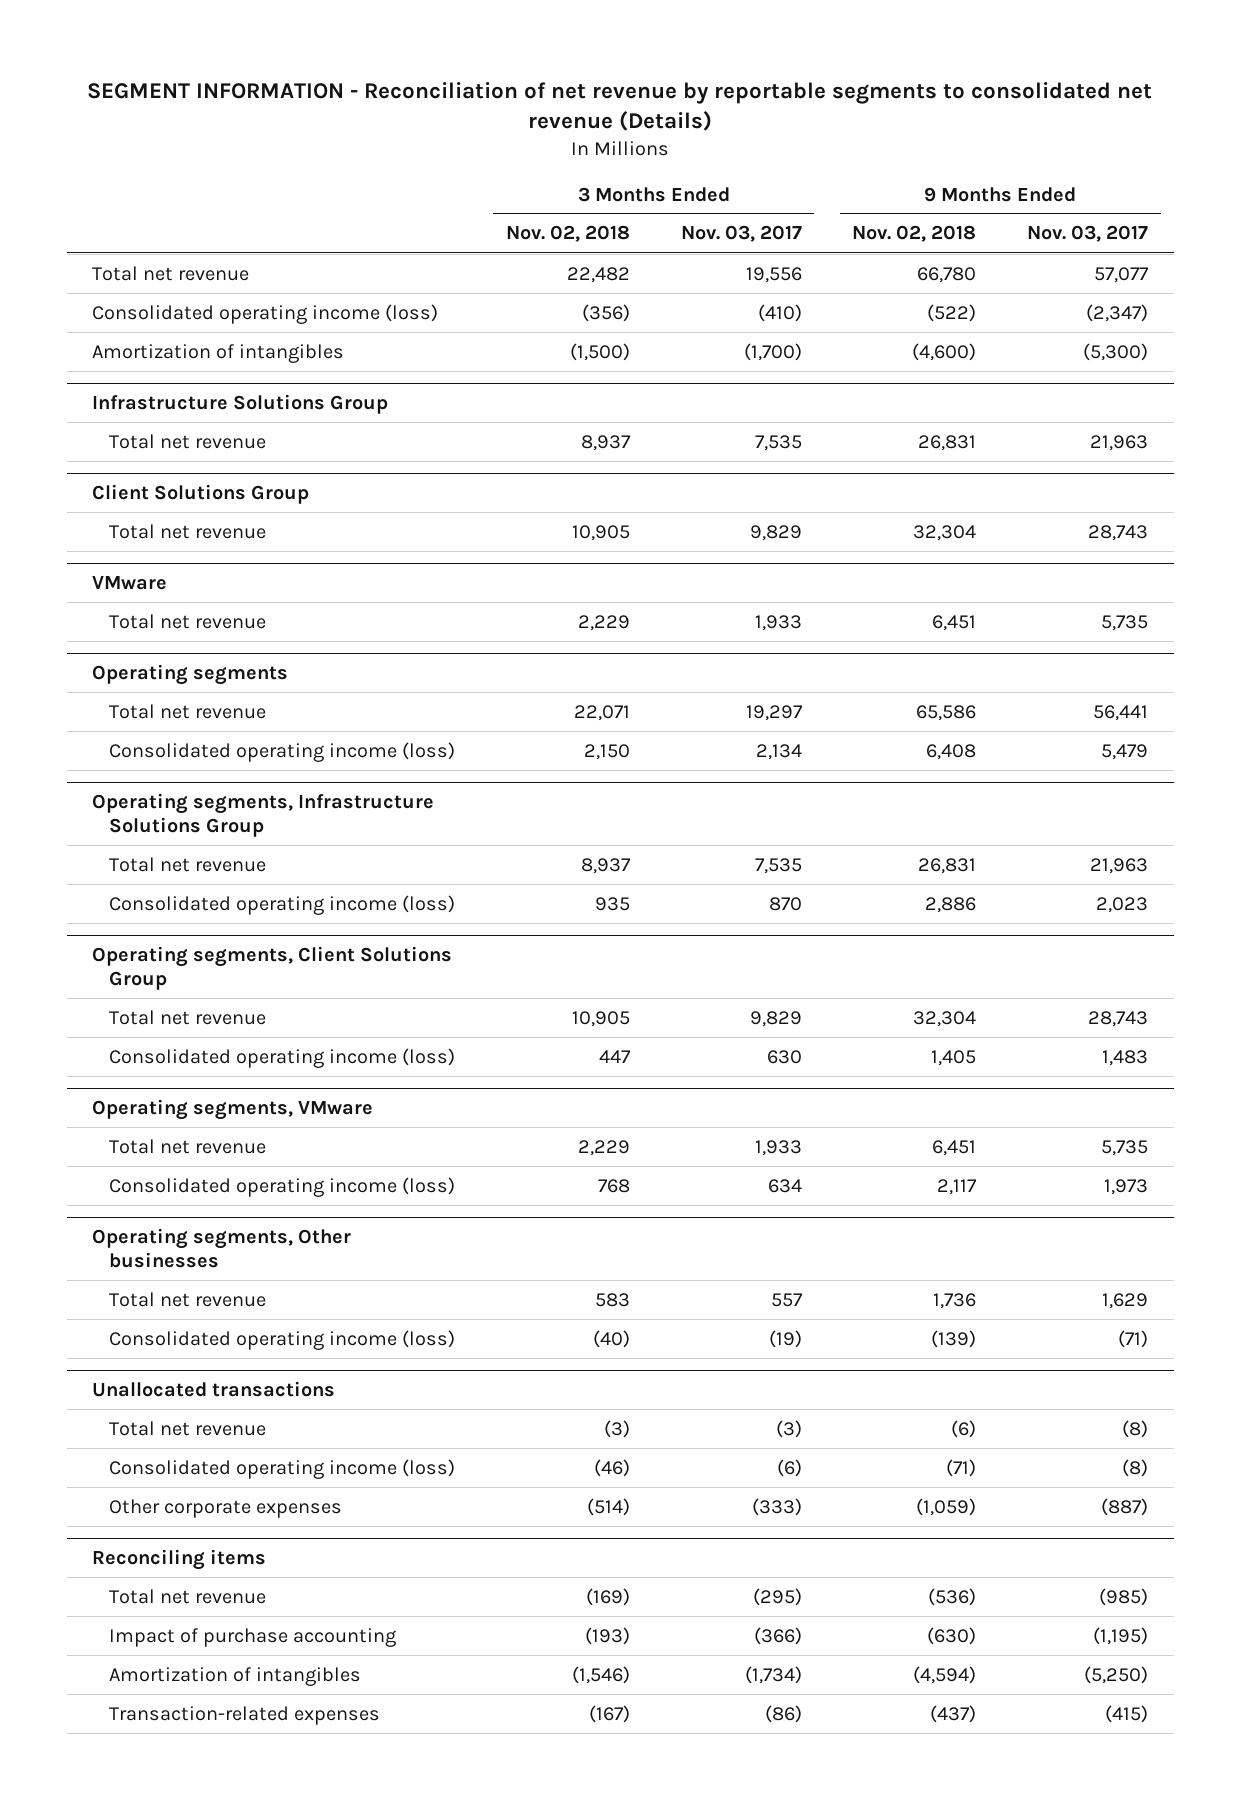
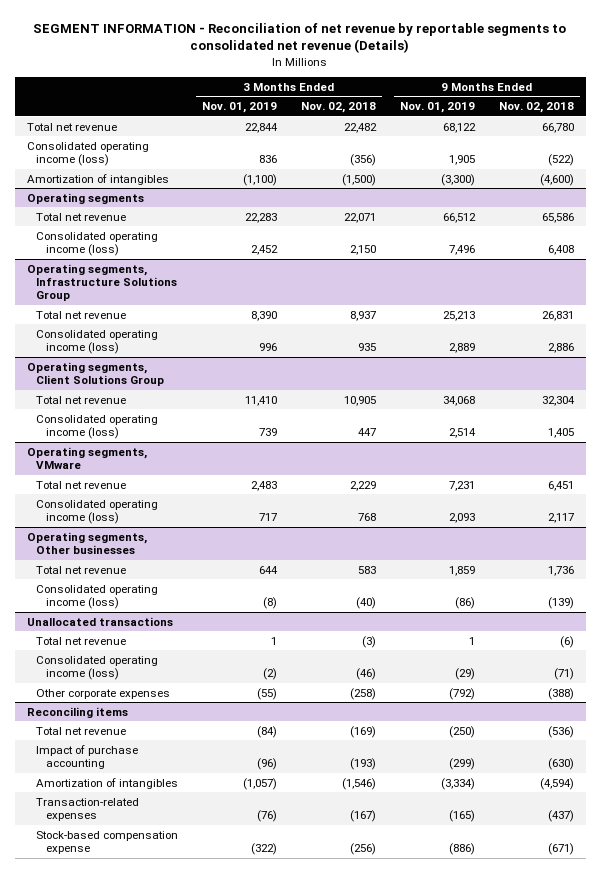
- | 3 Months Ended Nov. 02, 2018 | 3 Months Ended Nov. 03, 2017 | 9 Months Ended Nov. 02, 2018 | 9 Months Ended Nov. 03, 2017
+ | 3 Months Ended Nov. 01, 2019 | 3 Months Ended Nov. 02, 2018 | 9 Months Ended Nov. 01, 2019 | 9 Months Ended Nov. 02, 2018
- Infrastructure Solutions Group
- Total net revenue | 8,937 | 7,535 | 26,831 | 21,963
- Client Solutions Group
- Total net revenue | 10,905 | 9,829 | 32,304 | 28,743
- VMware
- Total net revenue | 2,229 | 1,933 | 6,451 | 5,735
@ Unallocated transactions
- Other corporate expenses | (514) | (333) | (1,059) | (887)
+ Other corporate expenses | (55) | (258) | (792) | (388)
@ Reconciling items
+ Stock-based compensation expense | (322) | (256) | (886) | (671)

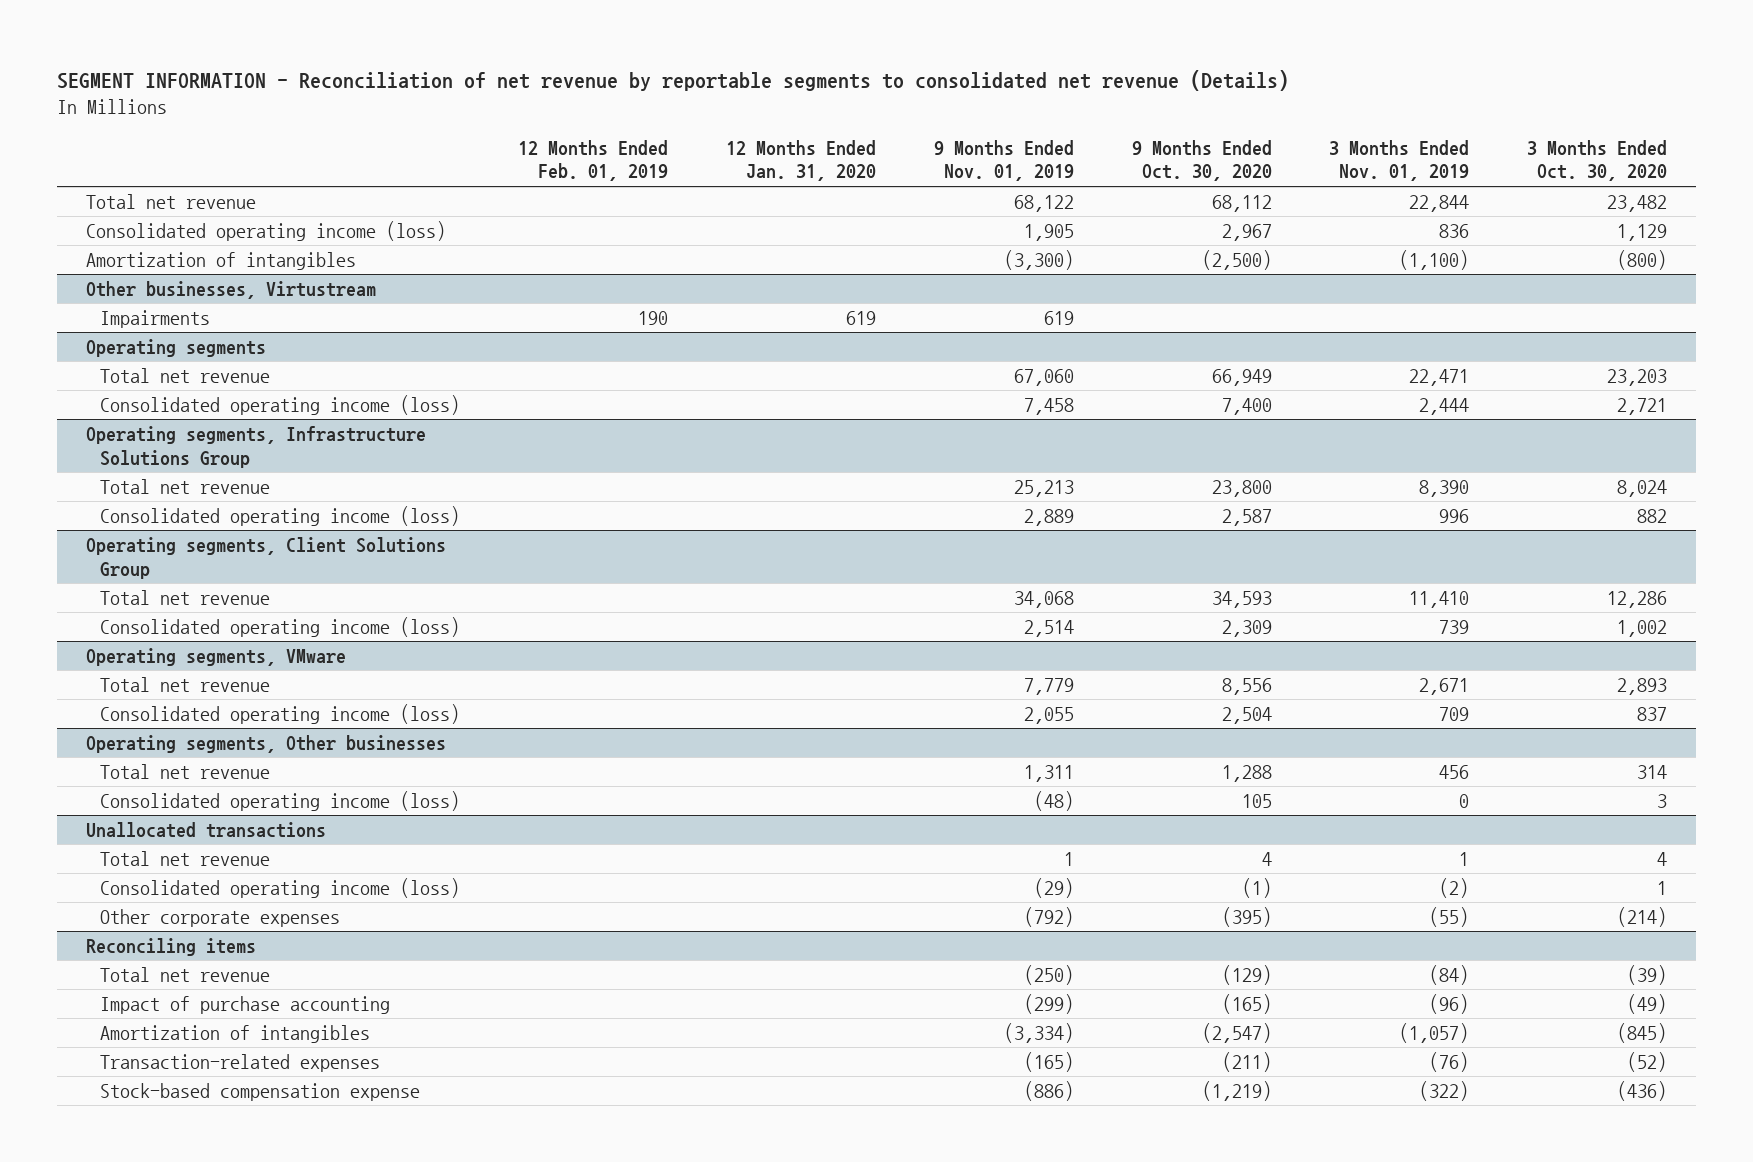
- | 3 Months Ended Nov. 01, 2019 | 3 Months Ended Nov. 02, 2018 | 9 Months Ended Nov. 01, 2019 | 9 Months Ended Nov. 02, 2018
+ | 12 Months Ended Feb. 01, 2019 | 12 Months Ended Jan. 31, 2020 | 9 Months Ended Nov. 01, 2019 | 9 Months Ended Oct. 30, 2020 | 3 Months Ended Nov. 01, 2019 | 3 Months Ended Oct. 30, 2020
+ Other businesses, Virtustream
+ Impairments | 190 | 619 | 619 | | |
@ Operating segments
- Total net revenue | 22,283 | 22,071 | 66,512 | 65,586
- Consolidated operating income (loss) | 2,452 | 2,150 | 7,496 | 6,408
+ Total net revenue | | | 67,060 | 66,949 | 22,471 | 23,203
+ Consolidated operating income (loss) | | | 7,458 | 7,400 | 2,444 | 2,721
@ Operating segments, VMware
- Total net revenue | 2,483 | 2,229 | 7,231 | 6,451
- Consolidated operating income (loss) | 717 | 768 | 2,093 | 2,117
+ Total net revenue | | | 7,779 | 8,556 | 2,671 | 2,893
+ Consolidated operating income (loss) | | | 2,055 | 2,504 | 709 | 837
@ Operating segments, Other businesses
- Total net revenue | 644 | 583 | 1,859 | 1,736
- Consolidated operating income (loss) | (8) | (40) | (86) | (139)
+ Total net revenue | | | 1,311 | 1,288 | 456 | 314
+ Consolidated operating income (loss) | | | (48) | 105 | 0 | 3

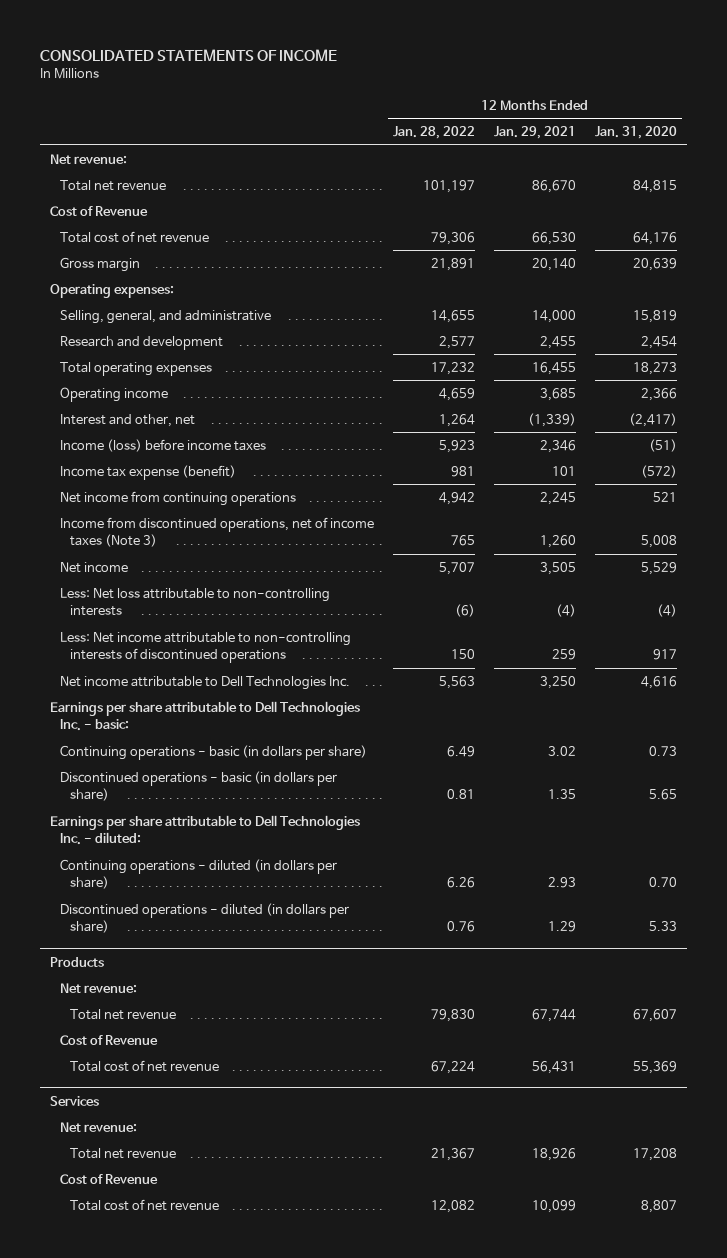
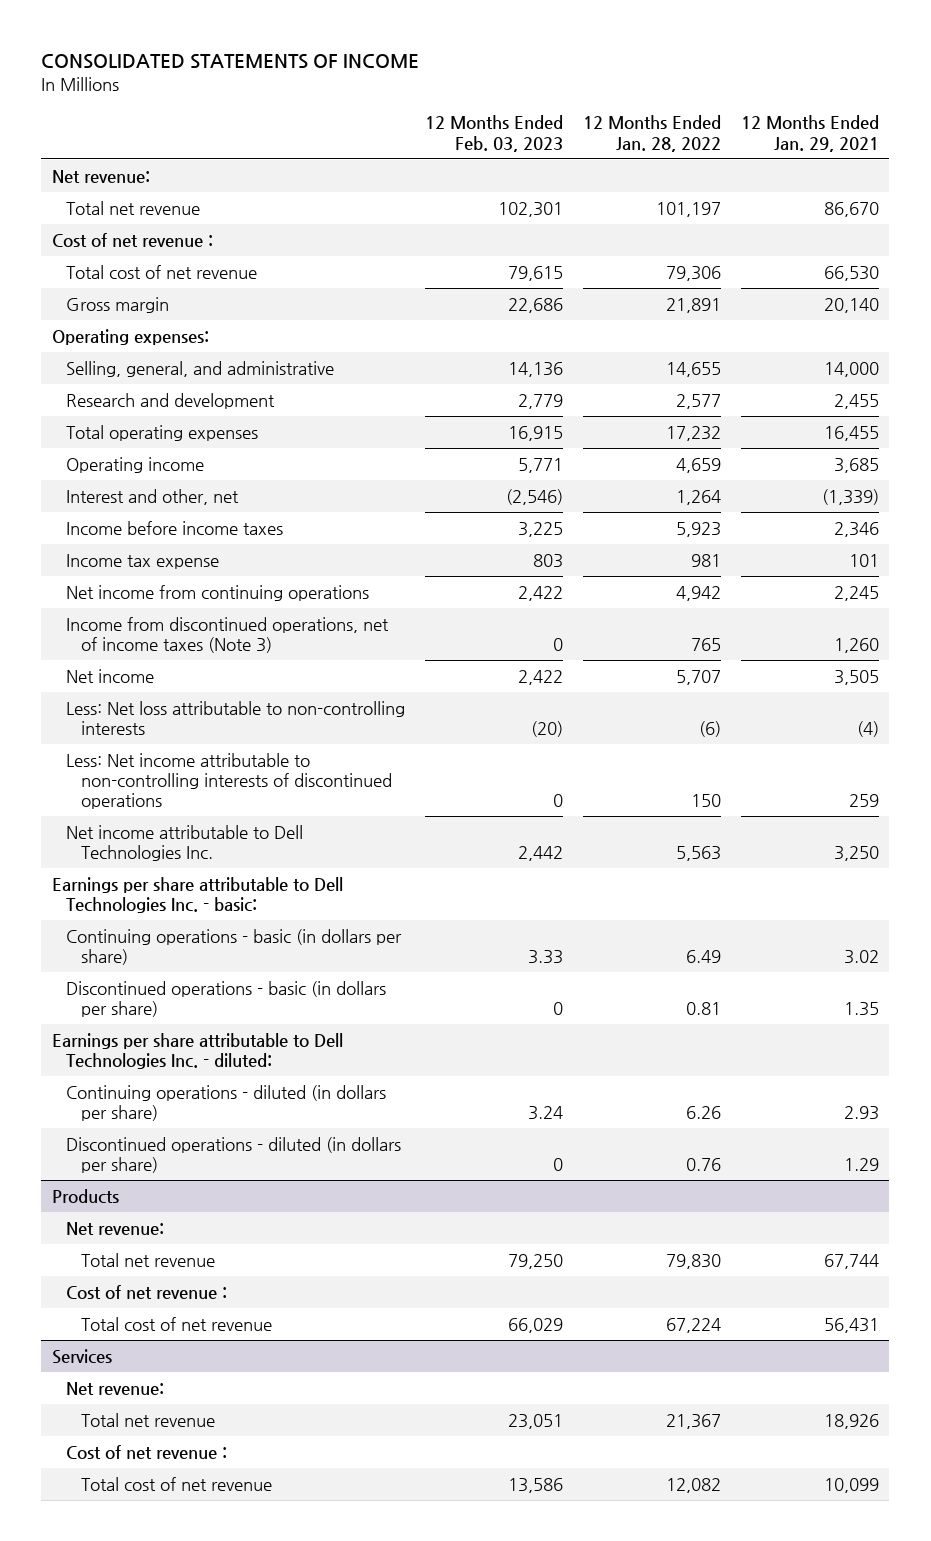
- | 12 Months Ended Jan. 28, 2022 | 12 Months Ended Jan. 29, 2021 | 12 Months Ended Jan. 31, 2020
+ | 12 Months Ended Feb. 03, 2023 | 12 Months Ended Jan. 28, 2022 | 12 Months Ended Jan. 29, 2021
- Cost of Revenue
+ Cost of net revenue :
- Income (loss) before income taxes | 5,923 | 2,346 | (51)
- Income tax expense (benefit) | 981 | 101 | (572)
+ Income before income taxes | 3,225 | 5,923 | 2,346
+ Income tax expense | 803 | 981 | 101
@ Products
- Cost of Revenue
+ Cost of net revenue :
@ Services
- Cost of Revenue
+ Cost of net revenue :

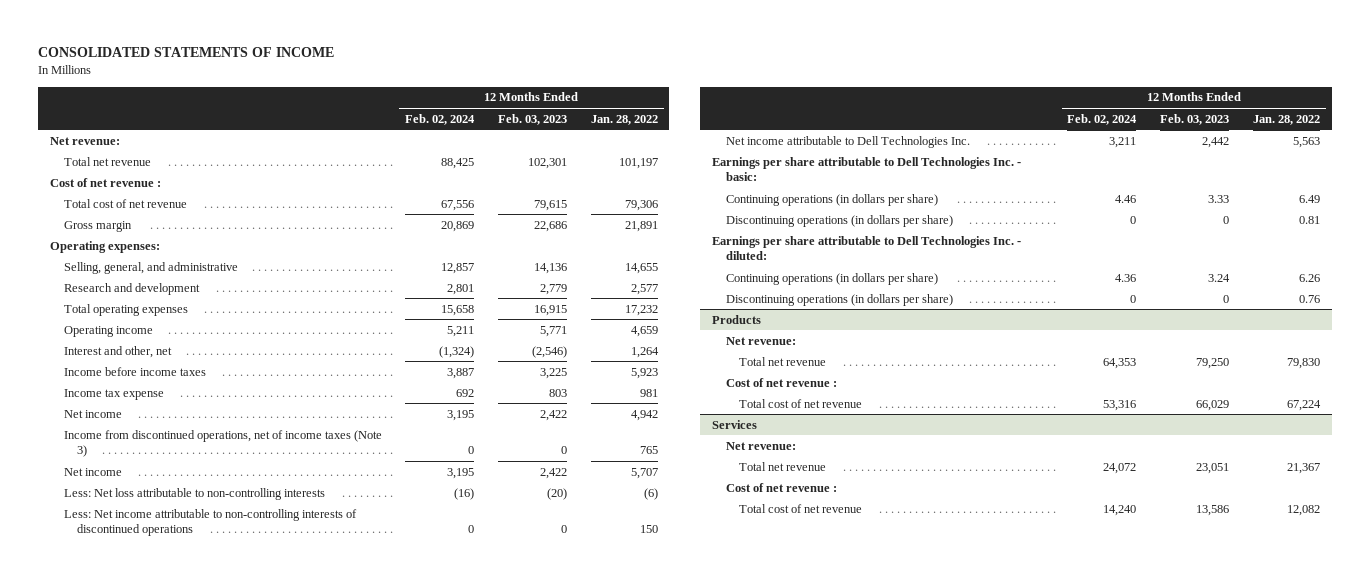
- | 12 Months Ended Feb. 03, 2023 | 12 Months Ended Jan. 28, 2022 | 12 Months Ended Jan. 29, 2021
+ | 12 Months Ended Feb. 02, 2024 | 12 Months Ended Feb. 03, 2023 | 12 Months Ended Jan. 28, 2022
- Net income from continuing operations | 2,422 | 4,942 | 2,245
+ Net income | 3,195 | 2,422 | 4,942
- Continuing operations - basic (in dollars per share) | 3.33 | 6.49 | 3.02
- Discontinued operations - basic (in dollars per share) | 0 | 0.81 | 1.35
+ Continuing operations (in dollars per share) | 4.46 | 3.33 | 6.49
+ Discontinuing operations (in dollars per share) | 0 | 0 | 0.81
- Continuing operations - diluted (in dollars per share) | 3.24 | 6.26 | 2.93
- Discontinued operations - diluted (in dollars per share) | 0 | 0.76 | 1.29
+ Continuing operations (in dollars per share) | 4.36 | 3.24 | 6.26
+ Discontinuing operations (in dollars per share) | 0 | 0 | 0.76

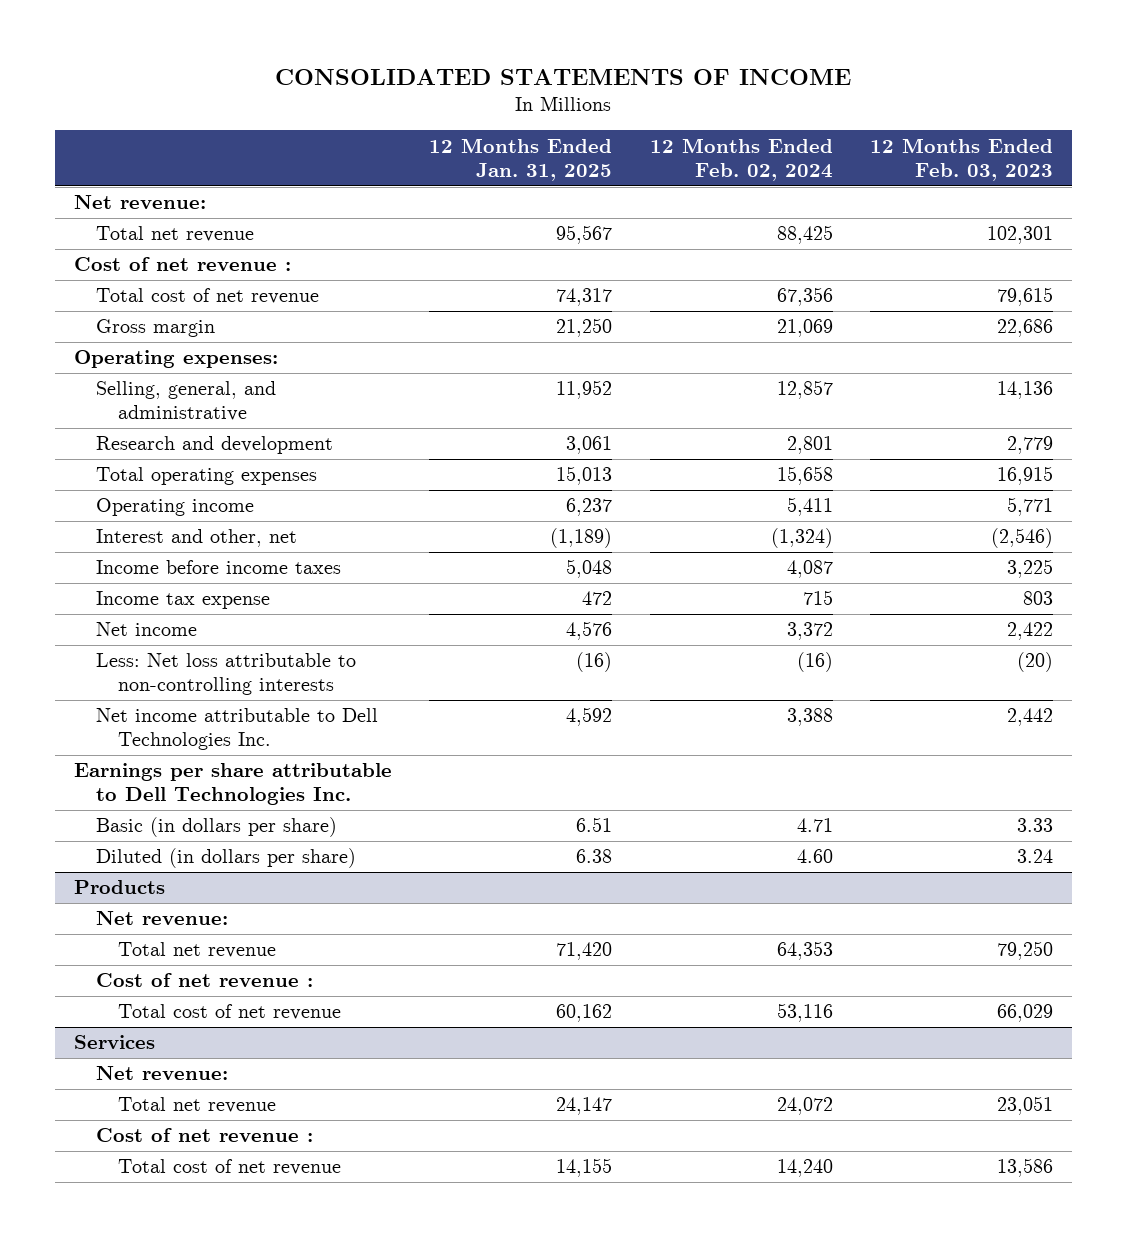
- | 12 Months Ended Feb. 02, 2024 | 12 Months Ended Feb. 03, 2023 | 12 Months Ended Jan. 28, 2022
+ | 12 Months Ended Jan. 31, 2025 | 12 Months Ended Feb. 02, 2024 | 12 Months Ended Feb. 03, 2023
- Total cost of net revenue | 67,556 | 79,615 | 79,306
- Gross margin | 20,869 | 22,686 | 21,891
+ Total cost of net revenue | 74,317 | 67,356 | 79,615
+ Gross margin | 21,250 | 21,069 | 22,686
- Operating income | 5,211 | 5,771 | 4,659
+ Operating income | 6,237 | 5,411 | 5,771
- Income before income taxes | 3,887 | 3,225 | 5,923
- Income tax expense | 692 | 803 | 981
- Net income | 3,195 | 2,422 | 4,942
- Income from discontinued operations, net of income taxes (Note 3) | 0 | 0 | 765
- Net income | 3,195 | 2,422 | 5,707
+ Income before income taxes | 5,048 | 4,087 | 3,225
+ Income tax expense | 472 | 715 | 803
+ Net income | 4,576 | 3,372 | 2,422
- Less: Net income attributable to non-controlling interests of discontinued operations | 0 | 0 | 150
- Net income attributable to Dell Technologies Inc. | 3,211 | 2,442 | 5,563
- Earnings per share attributable to Dell Technologies Inc. - basic:
- Continuing operations (in dollars per share) | 4.46 | 3.33 | 6.49
- Discontinuing operations (in dollars per share) | 0 | 0 | 0.81
- Earnings per share attributable to Dell Technologies Inc. - diluted:
- Continuing operations (in dollars per share) | 4.36 | 3.24 | 6.26
- Discontinuing operations (in dollars per share) | 0 | 0 | 0.76
+ Net income attributable to Dell Technologies Inc. | 4,592 | 3,388 | 2,442
+ Earnings per share attributable to Dell Technologies Inc.
+ Basic (in dollars per share) | 6.51 | 4.71 | 3.33
+ Diluted (in dollars per share) | 6.38 | 4.60 | 3.24
@ Products
- Total cost of net revenue | 53,316 | 66,029 | 67,224
+ Total cost of net revenue | 60,162 | 53,116 | 66,029

